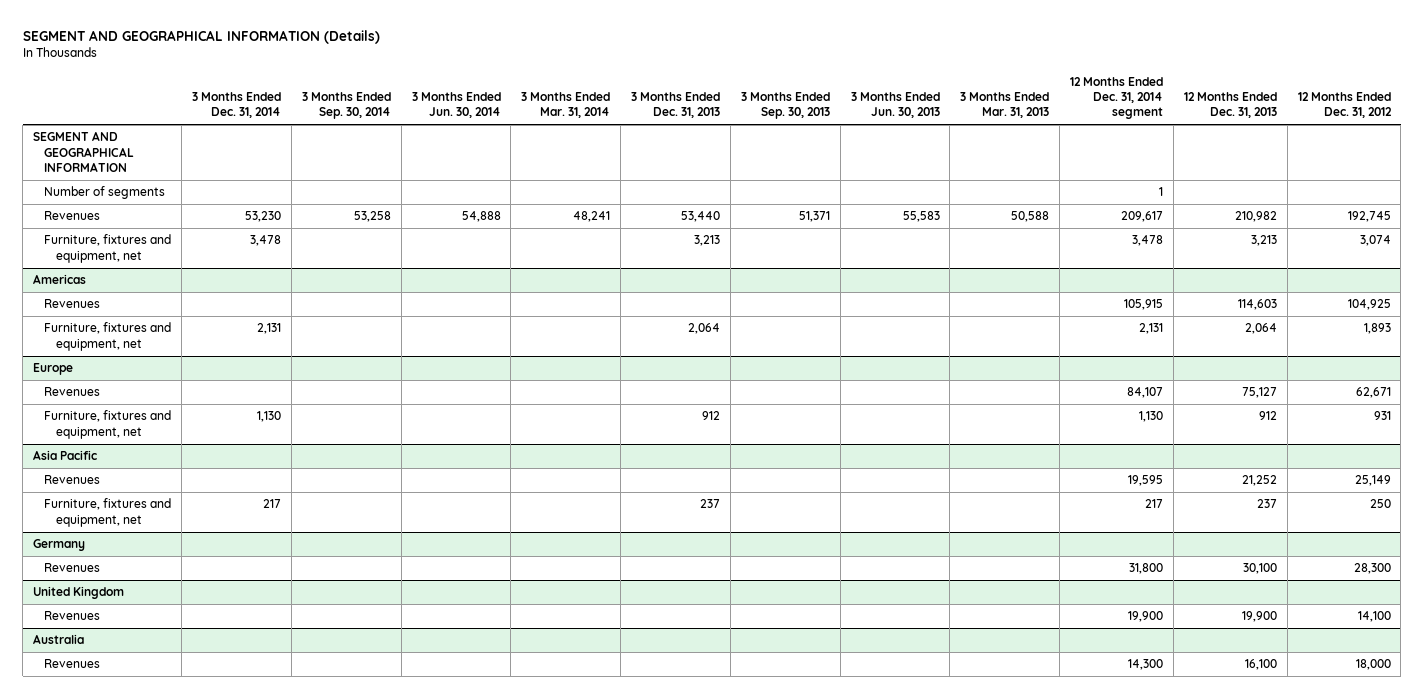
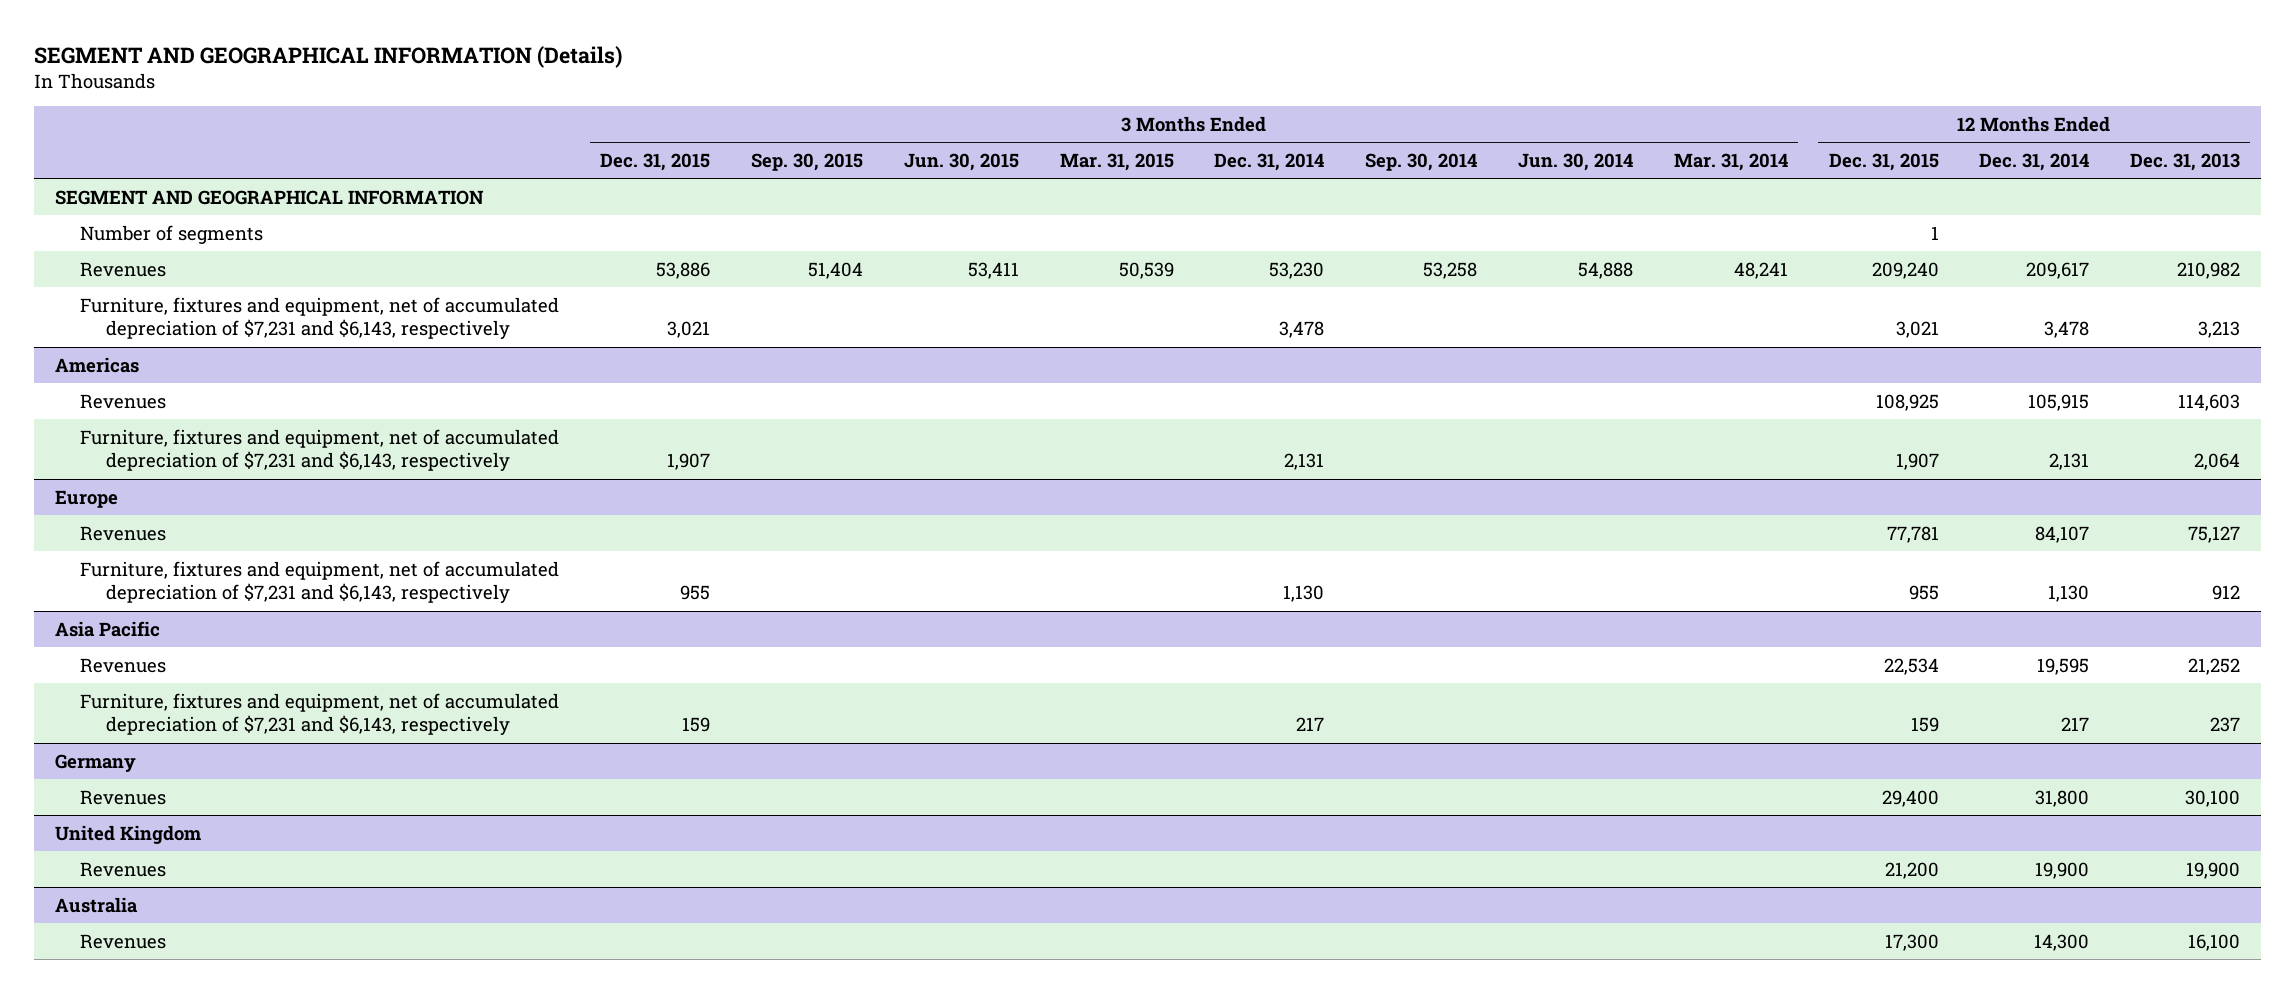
- | 3 Months Ended Dec. 31, 2014 | 3 Months Ended Sep. 30, 2014 | 3 Months Ended Jun. 30, 2014 | 3 Months Ended Mar. 31, 2014 | 3 Months Ended Dec. 31, 2013 | 3 Months Ended Sep. 30, 2013 | 3 Months Ended Jun. 30, 2013 | 3 Months Ended Mar. 31, 2013 | 12 Months Ended Dec. 31, 2014 segment | 12 Months Ended Dec. 31, 2013 | 12 Months Ended Dec. 31, 2012
+ | 3 Months Ended Dec. 31, 2015 | 3 Months Ended Sep. 30, 2015 | 3 Months Ended Jun. 30, 2015 | 3 Months Ended Mar. 31, 2015 | 3 Months Ended Dec. 31, 2014 | 3 Months Ended Sep. 30, 2014 | 3 Months Ended Jun. 30, 2014 | 3 Months Ended Mar. 31, 2014 | 12 Months Ended Dec. 31, 2015 | 12 Months Ended Dec. 31, 2014 | 12 Months Ended Dec. 31, 2013
- Furniture, fixtures and equipment, net | 3,478 | | | | 3,213 | | | | 3,478 | 3,213 | 3,074
+ Furniture, fixtures and equipment, net of accumulated depreciation of $7,231 and $6,143, respectively | 3,021 | | | | 3,478 | | | | 3,021 | 3,478 | 3,213
@ Americas
- Furniture, fixtures and equipment, net | 2,131 | | | | 2,064 | | | | 2,131 | 2,064 | 1,893
+ Furniture, fixtures and equipment, net of accumulated depreciation of $7,231 and $6,143, respectively | 1,907 | | | | 2,131 | | | | 1,907 | 2,131 | 2,064
@ Europe
- Furniture, fixtures and equipment, net | 1,130 | | | | 912 | | | | 1,130 | 912 | 931
+ Furniture, fixtures and equipment, net of accumulated depreciation of $7,231 and $6,143, respectively | 955 | | | | 1,130 | | | | 955 | 1,130 | 912
@ Asia Pacific
- Furniture, fixtures and equipment, net | 217 | | | | 237 | | | | 217 | 237 | 250
+ Furniture, fixtures and equipment, net of accumulated depreciation of $7,231 and $6,143, respectively | 159 | | | | 217 | | | | 159 | 217 | 237

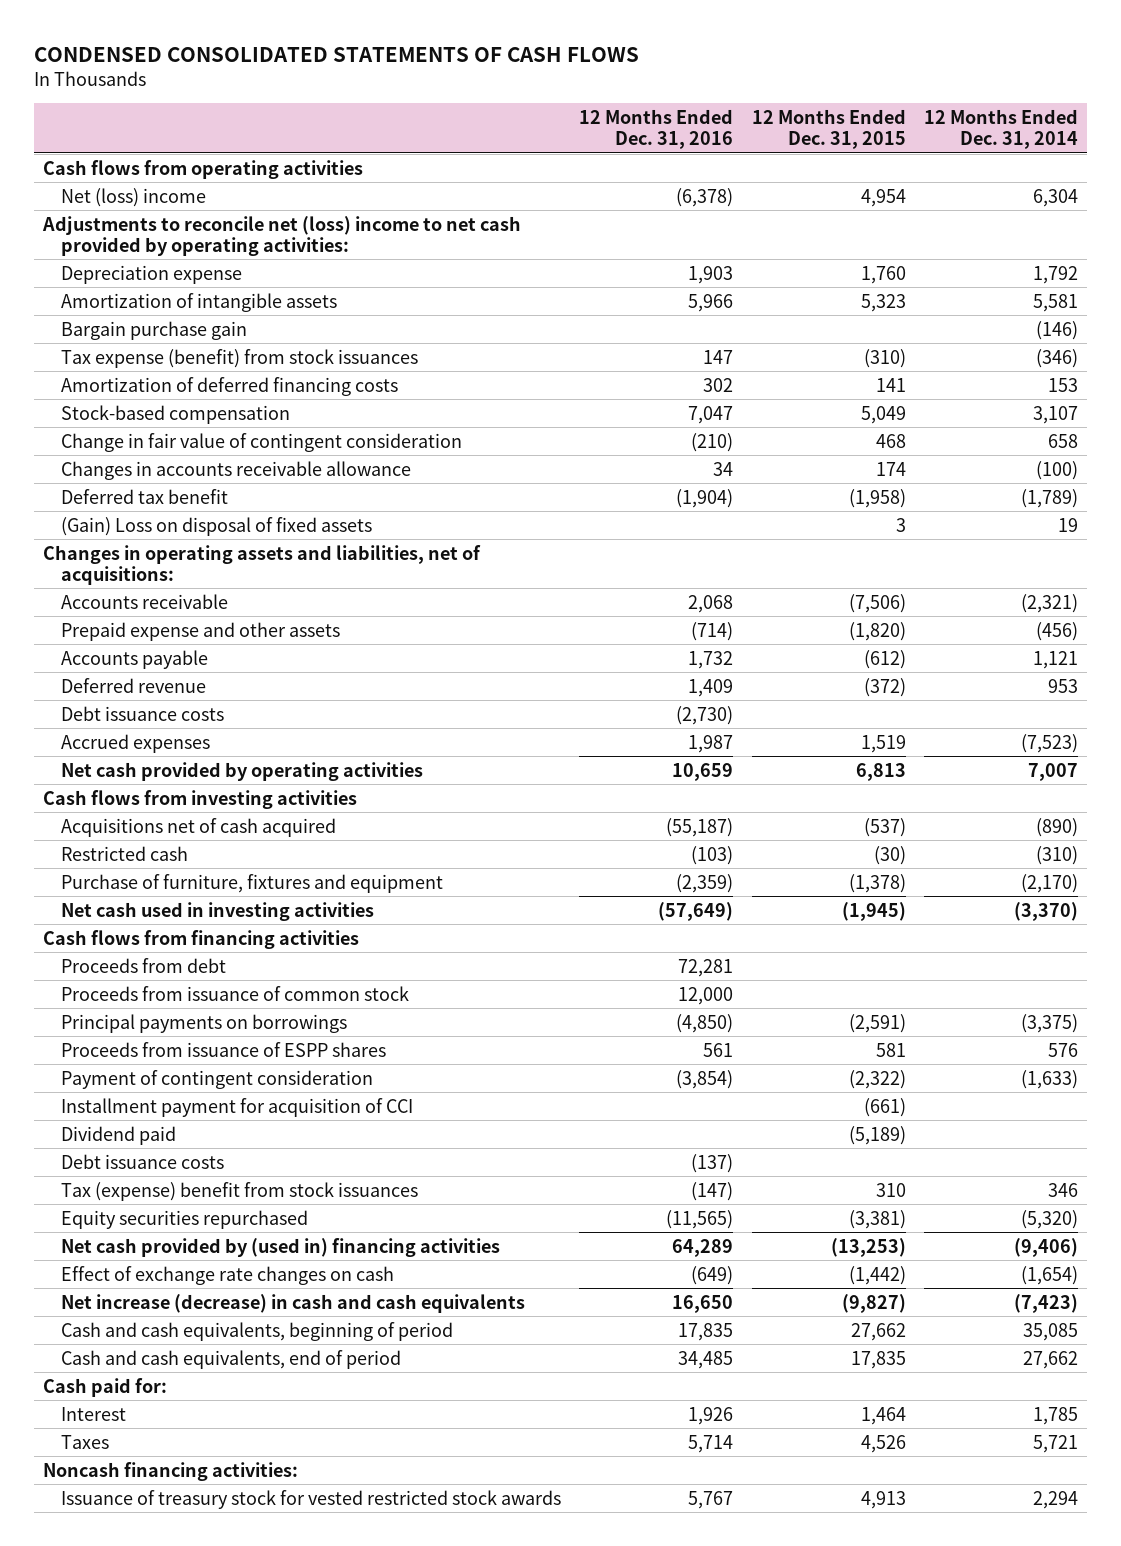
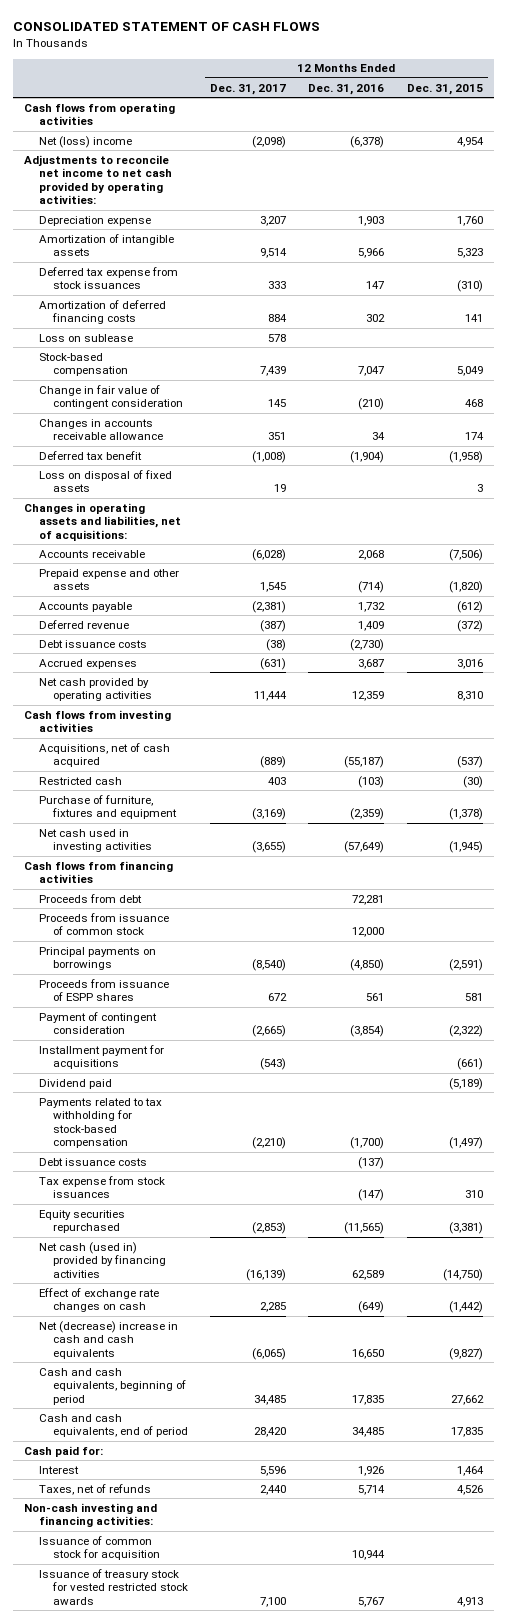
- CONDENSED CONSOLIDATED STATEMENTS OF CASH FLOWS
+ CONSOLIDATED STATEMENT OF CASH FLOWS
- | 12 Months Ended Dec. 31, 2016 | 12 Months Ended Dec. 31, 2015 | 12 Months Ended Dec. 31, 2014
+ | 12 Months Ended Dec. 31, 2017 | 12 Months Ended Dec. 31, 2016 | 12 Months Ended Dec. 31, 2015
- Adjustments to reconcile net (loss) income to net cash provided by operating activities:
+ Adjustments to reconcile net income to net cash provided by operating activities:
- Bargain purchase gain | | | (146)
- Tax expense (benefit) from stock issuances | 147 | (310) | (346)
+ Deferred tax expense from stock issuances | 333 | 147 | (310)
+ Loss on sublease | 578 | |
- (Gain) Loss on disposal of fixed assets | | 3 | 19
+ Loss on disposal of fixed assets | 19 | | 3
- Accrued expenses | 1,987 | 1,519 | (7,523)
- Net cash provided by operating activities | 10,659 | 6,813 | 7,007
+ Accrued expenses | (631) | 3,687 | 3,016
+ Net cash provided by operating activities | 11,444 | 12,359 | 8,310
- Acquisitions net of cash acquired | (55,187) | (537) | (890)
+ Acquisitions, net of cash acquired | (889) | (55,187) | (537)
- Installment payment for acquisition of CCI | | (661) |
+ Installment payment for acquisitions | (543) | | (661)
+ Payments related to tax withholding for stock-based compensation | (2,210) | (1,700) | (1,497)
- Tax (expense) benefit from stock issuances | (147) | 310 | 346
+ Tax expense from stock issuances | | (147) | 310
- Net cash provided by (used in) financing activities | 64,289 | (13,253) | (9,406)
+ Net cash (used in) provided by financing activities | (16,139) | 62,589 | (14,750)
- Net increase (decrease) in cash and cash equivalents | 16,650 | (9,827) | (7,423)
+ Net (decrease) increase in cash and cash equivalents | (6,065) | 16,650 | (9,827)
- Taxes | 5,714 | 4,526 | 5,721
- Noncash financing activities:
+ Taxes, net of refunds | 2,440 | 5,714 | 4,526
+ Non-cash investing and financing activities:
+ Issuance of common stock for acquisition | | 10,944 |

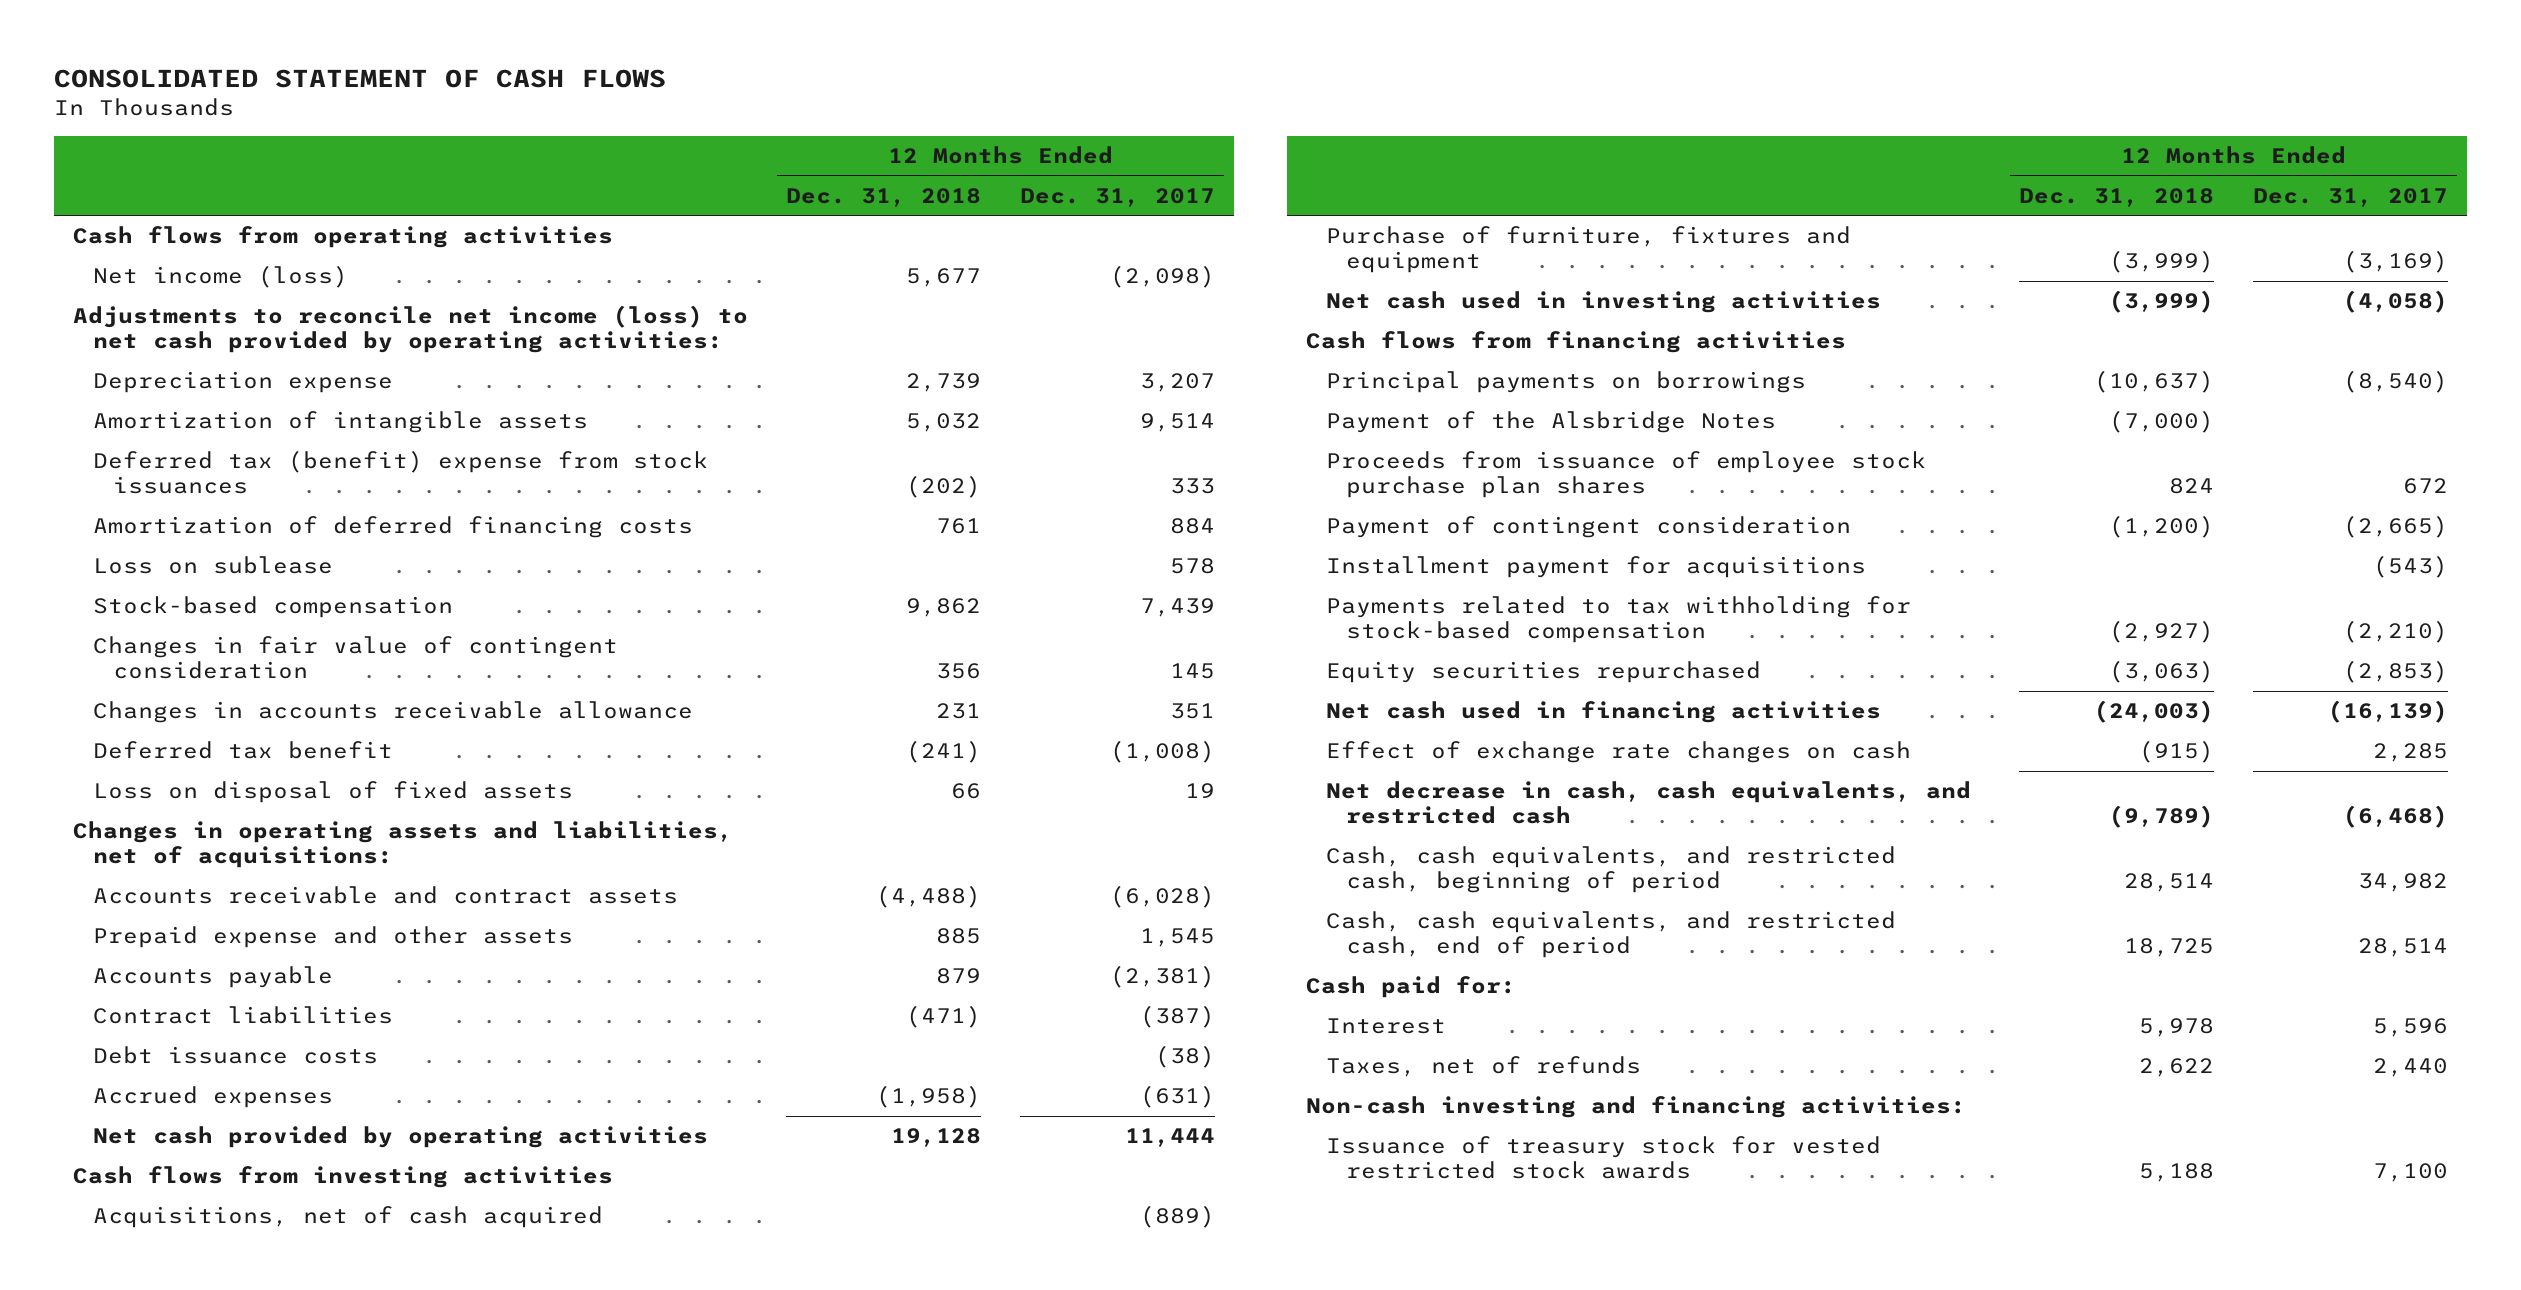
- | 12 Months Ended Dec. 31, 2017 | 12 Months Ended Dec. 31, 2016 | 12 Months Ended Dec. 31, 2015
+ | 12 Months Ended Dec. 31, 2018 | 12 Months Ended Dec. 31, 2017
- Net (loss) income | (2,098) | (6,378) | 4,954
- Adjustments to reconcile net income to net cash provided by operating activities:
+ Net income (loss) | 5,677 | (2,098)
+ Adjustments to reconcile net income (loss) to net cash provided by operating activities:
- Deferred tax expense from stock issuances | 333 | 147 | (310)
+ Deferred tax (benefit) expense from stock issuances | (202) | 333
- Change in fair value of contingent consideration | 145 | (210) | 468
+ Changes in fair value of contingent consideration | 356 | 145
- Accounts receivable | (6,028) | 2,068 | (7,506)
+ Accounts receivable and contract assets | (4,488) | (6,028)
- Deferred revenue | (387) | 1,409 | (372)
+ Contract liabilities | (471) | (387)
- Restricted cash | 403 | (103) | (30)
- Net cash used in investing activities | (3,655) | (57,649) | (1,945)
+ Net cash used in investing activities | (3,999) | (4,058)
- Proceeds from debt | | 72,281 |
- Proceeds from issuance of common stock | | 12,000 |
- Proceeds from issuance of ESPP shares | 672 | 561 | 581
+ Payment of the Alsbridge Notes | (7,000) |
+ Proceeds from issuance of employee stock purchase plan shares | 824 | 672
- Dividend paid | | | (5,189)
- Debt issuance costs | | (137) |
- Tax expense from stock issuances | | (147) | 310
- Net cash (used in) provided by financing activities | (16,139) | 62,589 | (14,750)
+ Net cash used in financing activities | (24,003) | (16,139)
- Net (decrease) increase in cash and cash equivalents | (6,065) | 16,650 | (9,827)
- Cash and cash equivalents, beginning of period | 34,485 | 17,835 | 27,662
- Cash and cash equivalents, end of period | 28,420 | 34,485 | 17,835
+ Net decrease in cash, cash equivalents, and restricted cash | (9,789) | (6,468)
+ Cash, cash equivalents, and restricted cash, beginning of period | 28,514 | 34,982
+ Cash, cash equivalents, and restricted cash, end of period | 18,725 | 28,514
- Issuance of common stock for acquisition | | 10,944 |

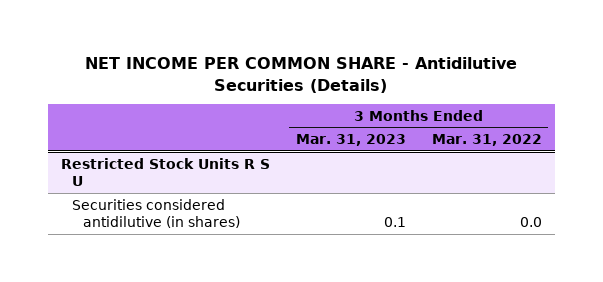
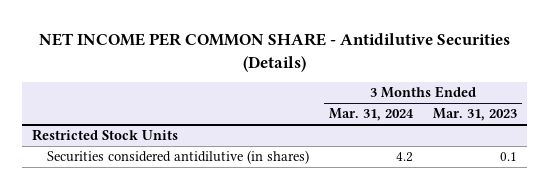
- | 3 Months Ended Mar. 31, 2023 | 3 Months Ended Mar. 31, 2022
+ | 3 Months Ended Mar. 31, 2024 | 3 Months Ended Mar. 31, 2023
- Restricted Stock Units R S U
+ Restricted Stock Units

